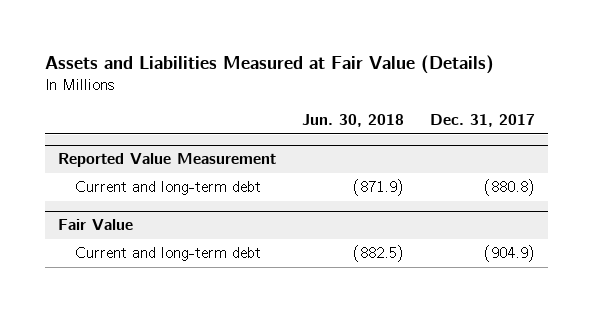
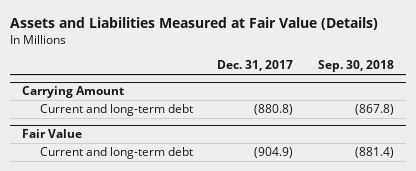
- | Jun. 30, 2018 | Dec. 31, 2017
+ | Dec. 31, 2017 | Sep. 30, 2018
- Reported Value Measurement
+ Carrying Amount

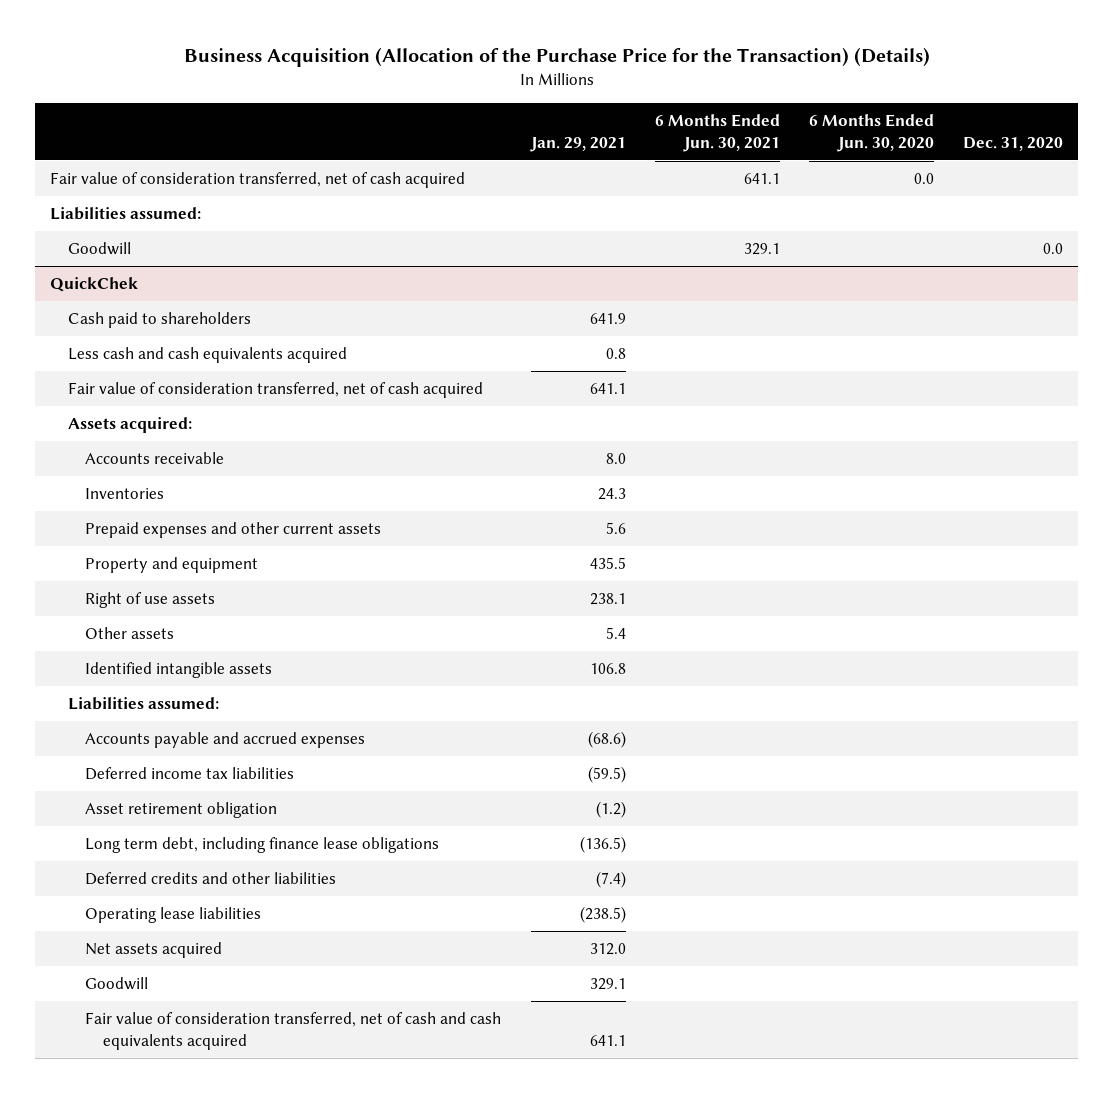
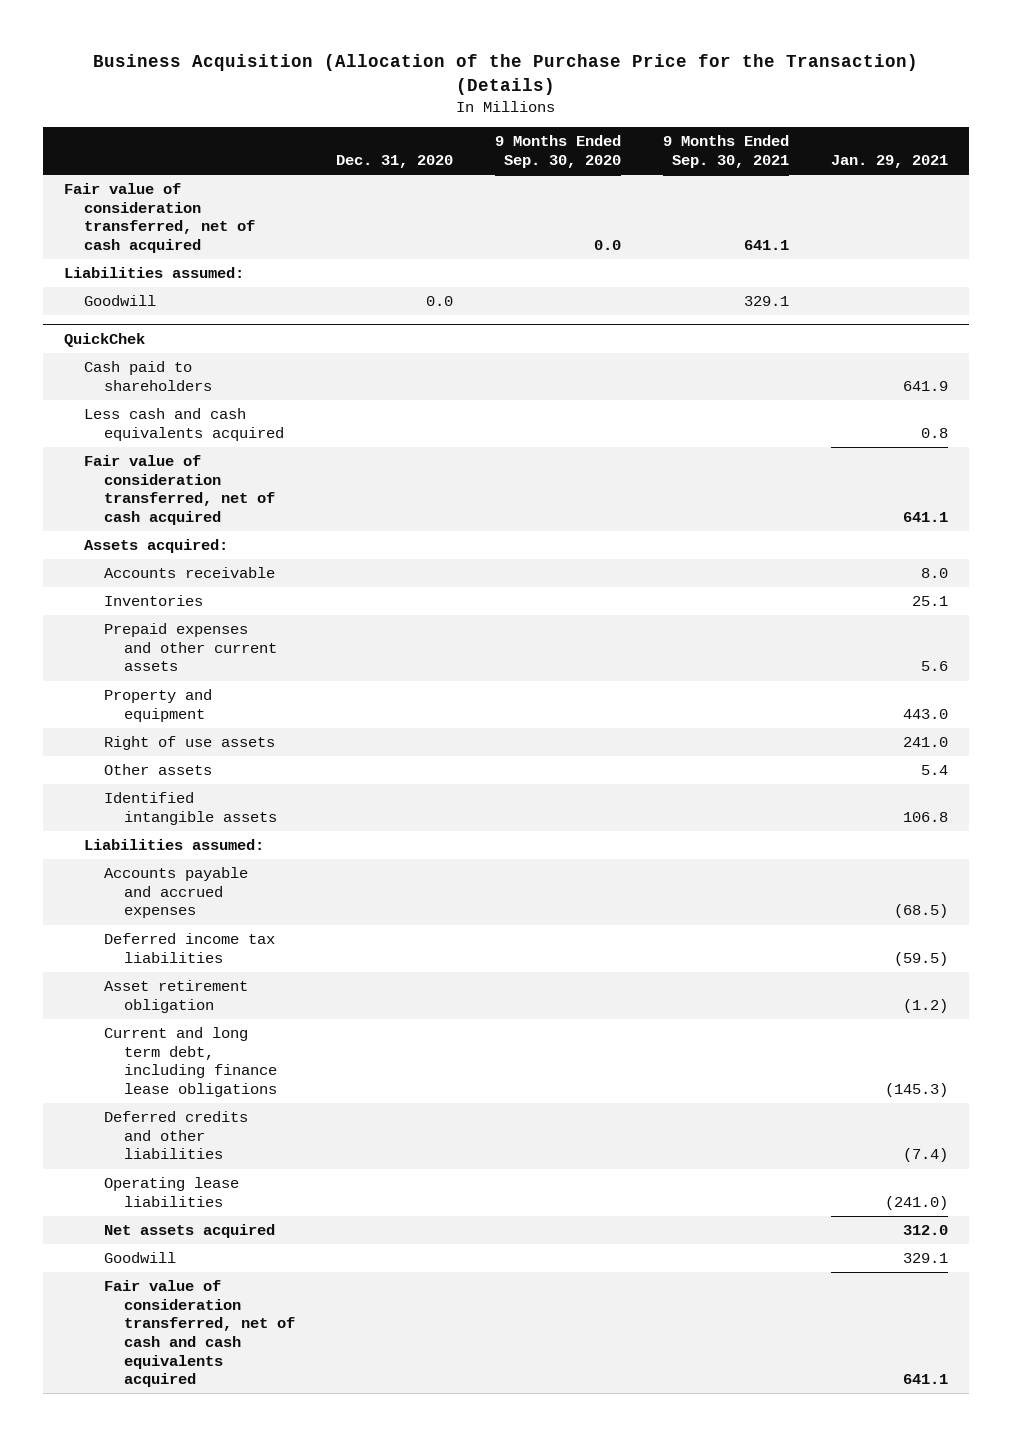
- | Jan. 29, 2021 | 6 Months Ended Jun. 30, 2021 | 6 Months Ended Jun. 30, 2020 | Dec. 31, 2020
+ | Dec. 31, 2020 | 9 Months Ended Sep. 30, 2020 | 9 Months Ended Sep. 30, 2021 | Jan. 29, 2021
@ QuickChek
- Inventories | 24.3 | | |
+ Inventories | | | | 25.1
- Property and equipment | 435.5 | | |
- Right of use assets | 238.1 | | |
+ Property and equipment | | | | 443.0
+ Right of use assets | | | | 241.0
- Accounts payable and accrued expenses | (68.6) | | |
+ Accounts payable and accrued expenses | | | | (68.5)
- Long term debt, including finance lease obligations | (136.5) | | |
+ Current and long term debt, including finance lease obligations | | | | (145.3)
- Operating lease liabilities | (238.5) | | |
+ Operating lease liabilities | | | | (241.0)

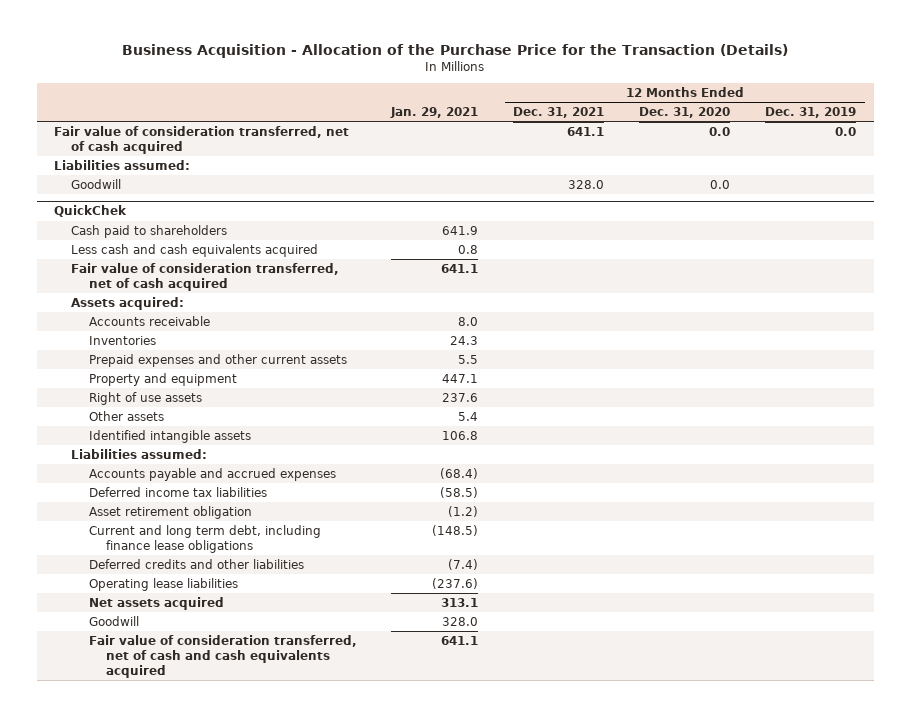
- Business Acquisition (Allocation of the Purchase Price for the Transaction) (Details)
+ Business Acquisition - Allocation of the Purchase Price for the Transaction (Details)
- | Dec. 31, 2020 | 9 Months Ended Sep. 30, 2020 | 9 Months Ended Sep. 30, 2021 | Jan. 29, 2021
+ | Jan. 29, 2021 | 12 Months Ended Dec. 31, 2021 | 12 Months Ended Dec. 31, 2020 | 12 Months Ended Dec. 31, 2019
@ QuickChek
- Inventories | | | | 25.1
- Prepaid expenses and other current assets | | | | 5.6
- Property and equipment | | | | 443.0
- Right of use assets | | | | 241.0
+ Inventories | 24.3 | | |
+ Prepaid expenses and other current assets | 5.5 | | |
+ Property and equipment | 447.1 | | |
+ Right of use assets | 237.6 | | |
- Accounts payable and accrued expenses | | | | (68.5)
- Deferred income tax liabilities | | | | (59.5)
+ Accounts payable and accrued expenses | (68.4) | | |
+ Deferred income tax liabilities | (58.5) | | |
- Current and long term debt, including finance lease obligations | | | | (145.3)
+ Current and long term debt, including finance lease obligations | (148.5) | | |
- Operating lease liabilities | | | | (241.0)
- Net assets acquired | | | | 312.0
- Goodwill | | | | 329.1
+ Operating lease liabilities | (237.6) | | |
+ Net assets acquired | 313.1 | | |
+ Goodwill | 328.0 | | |

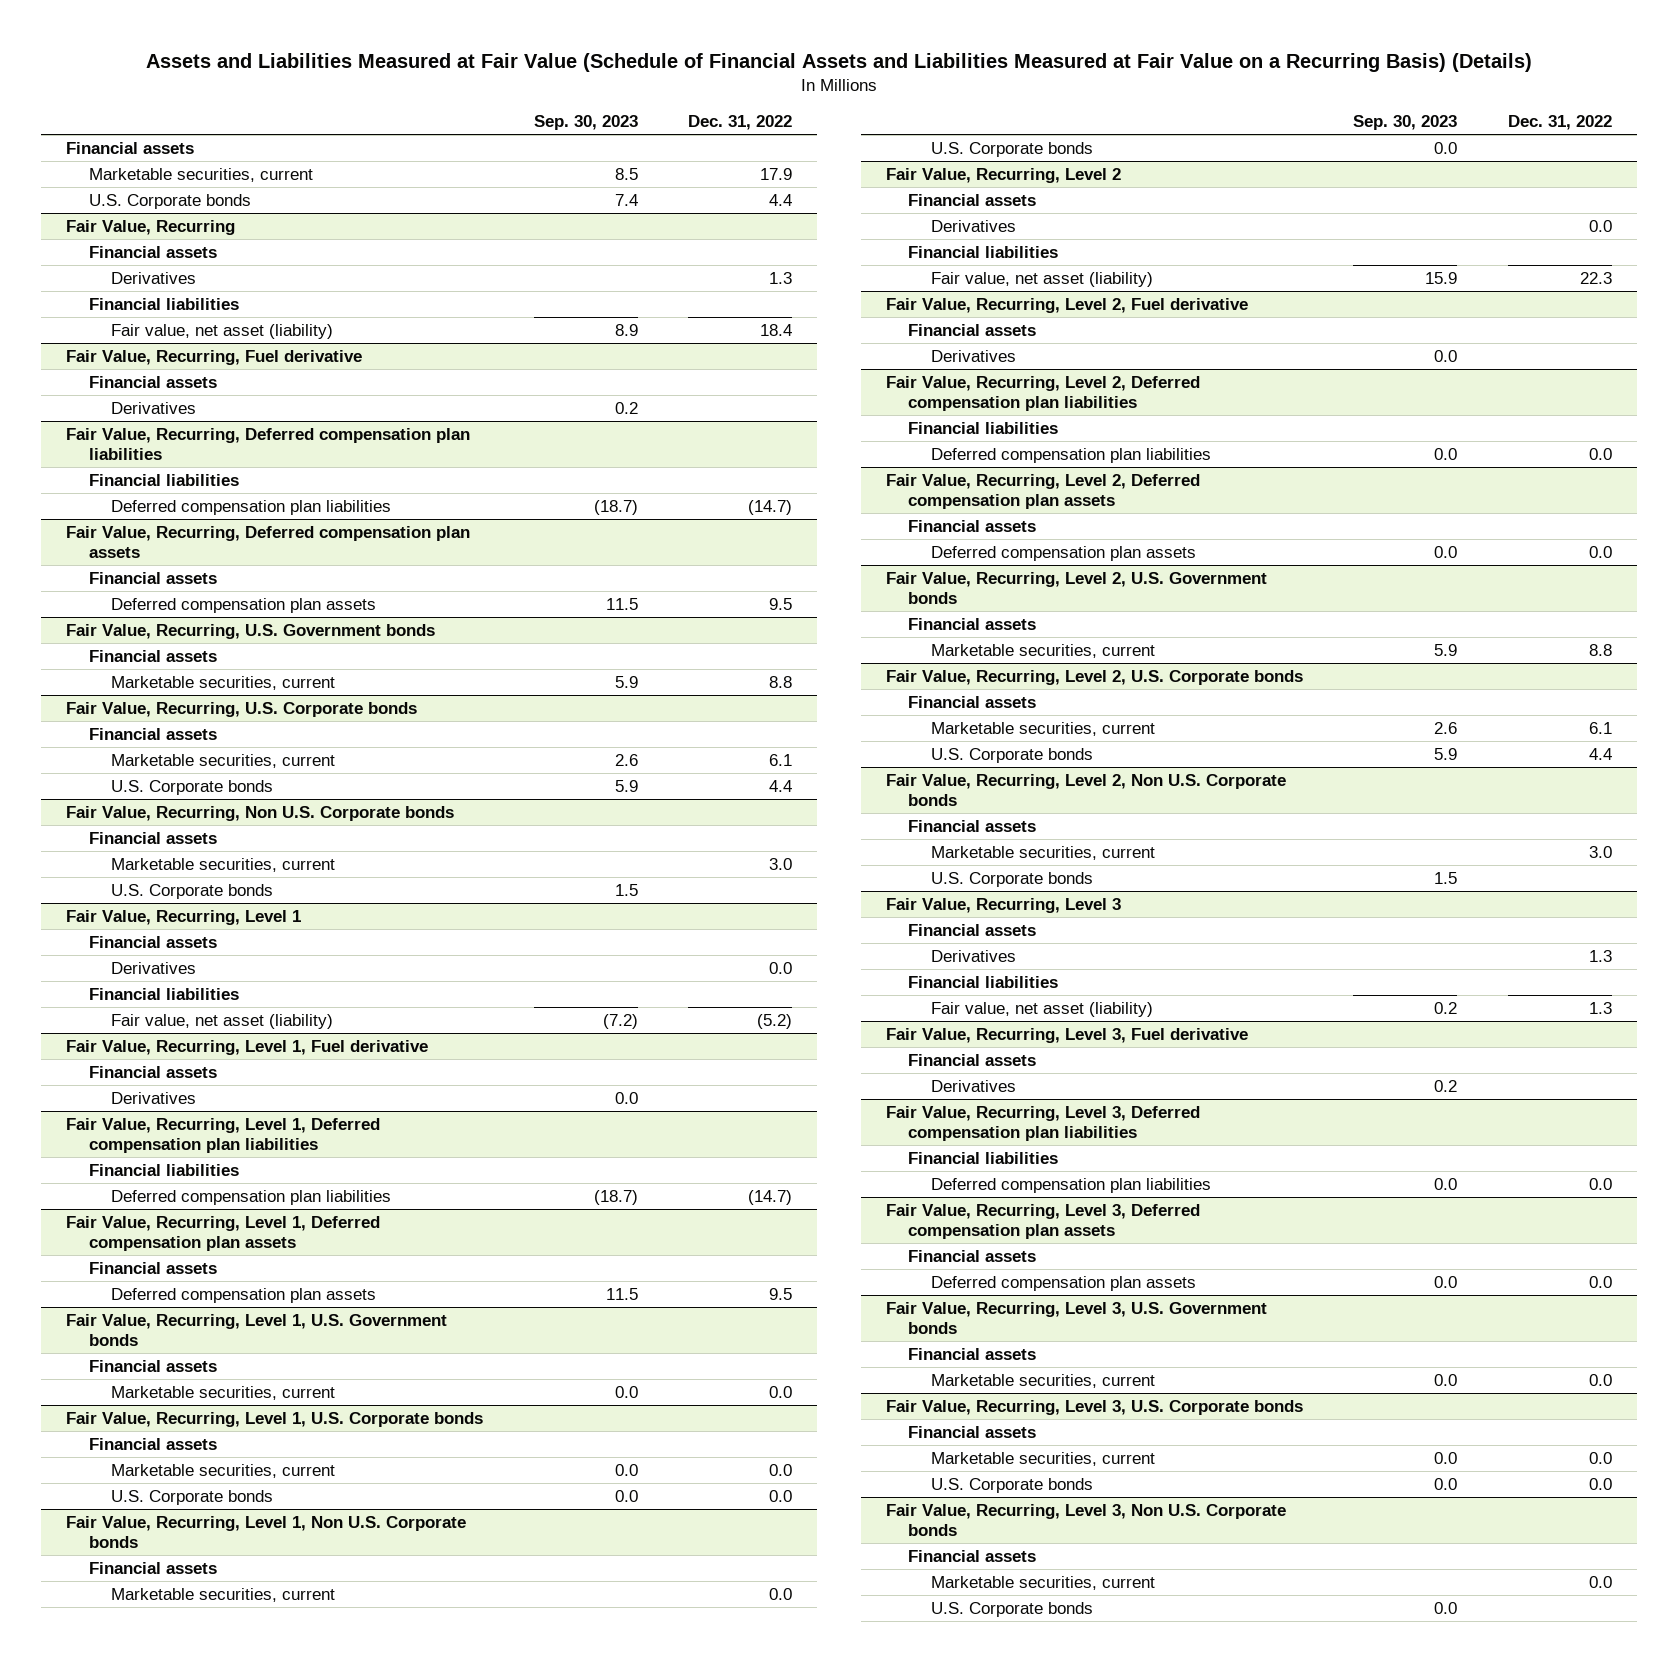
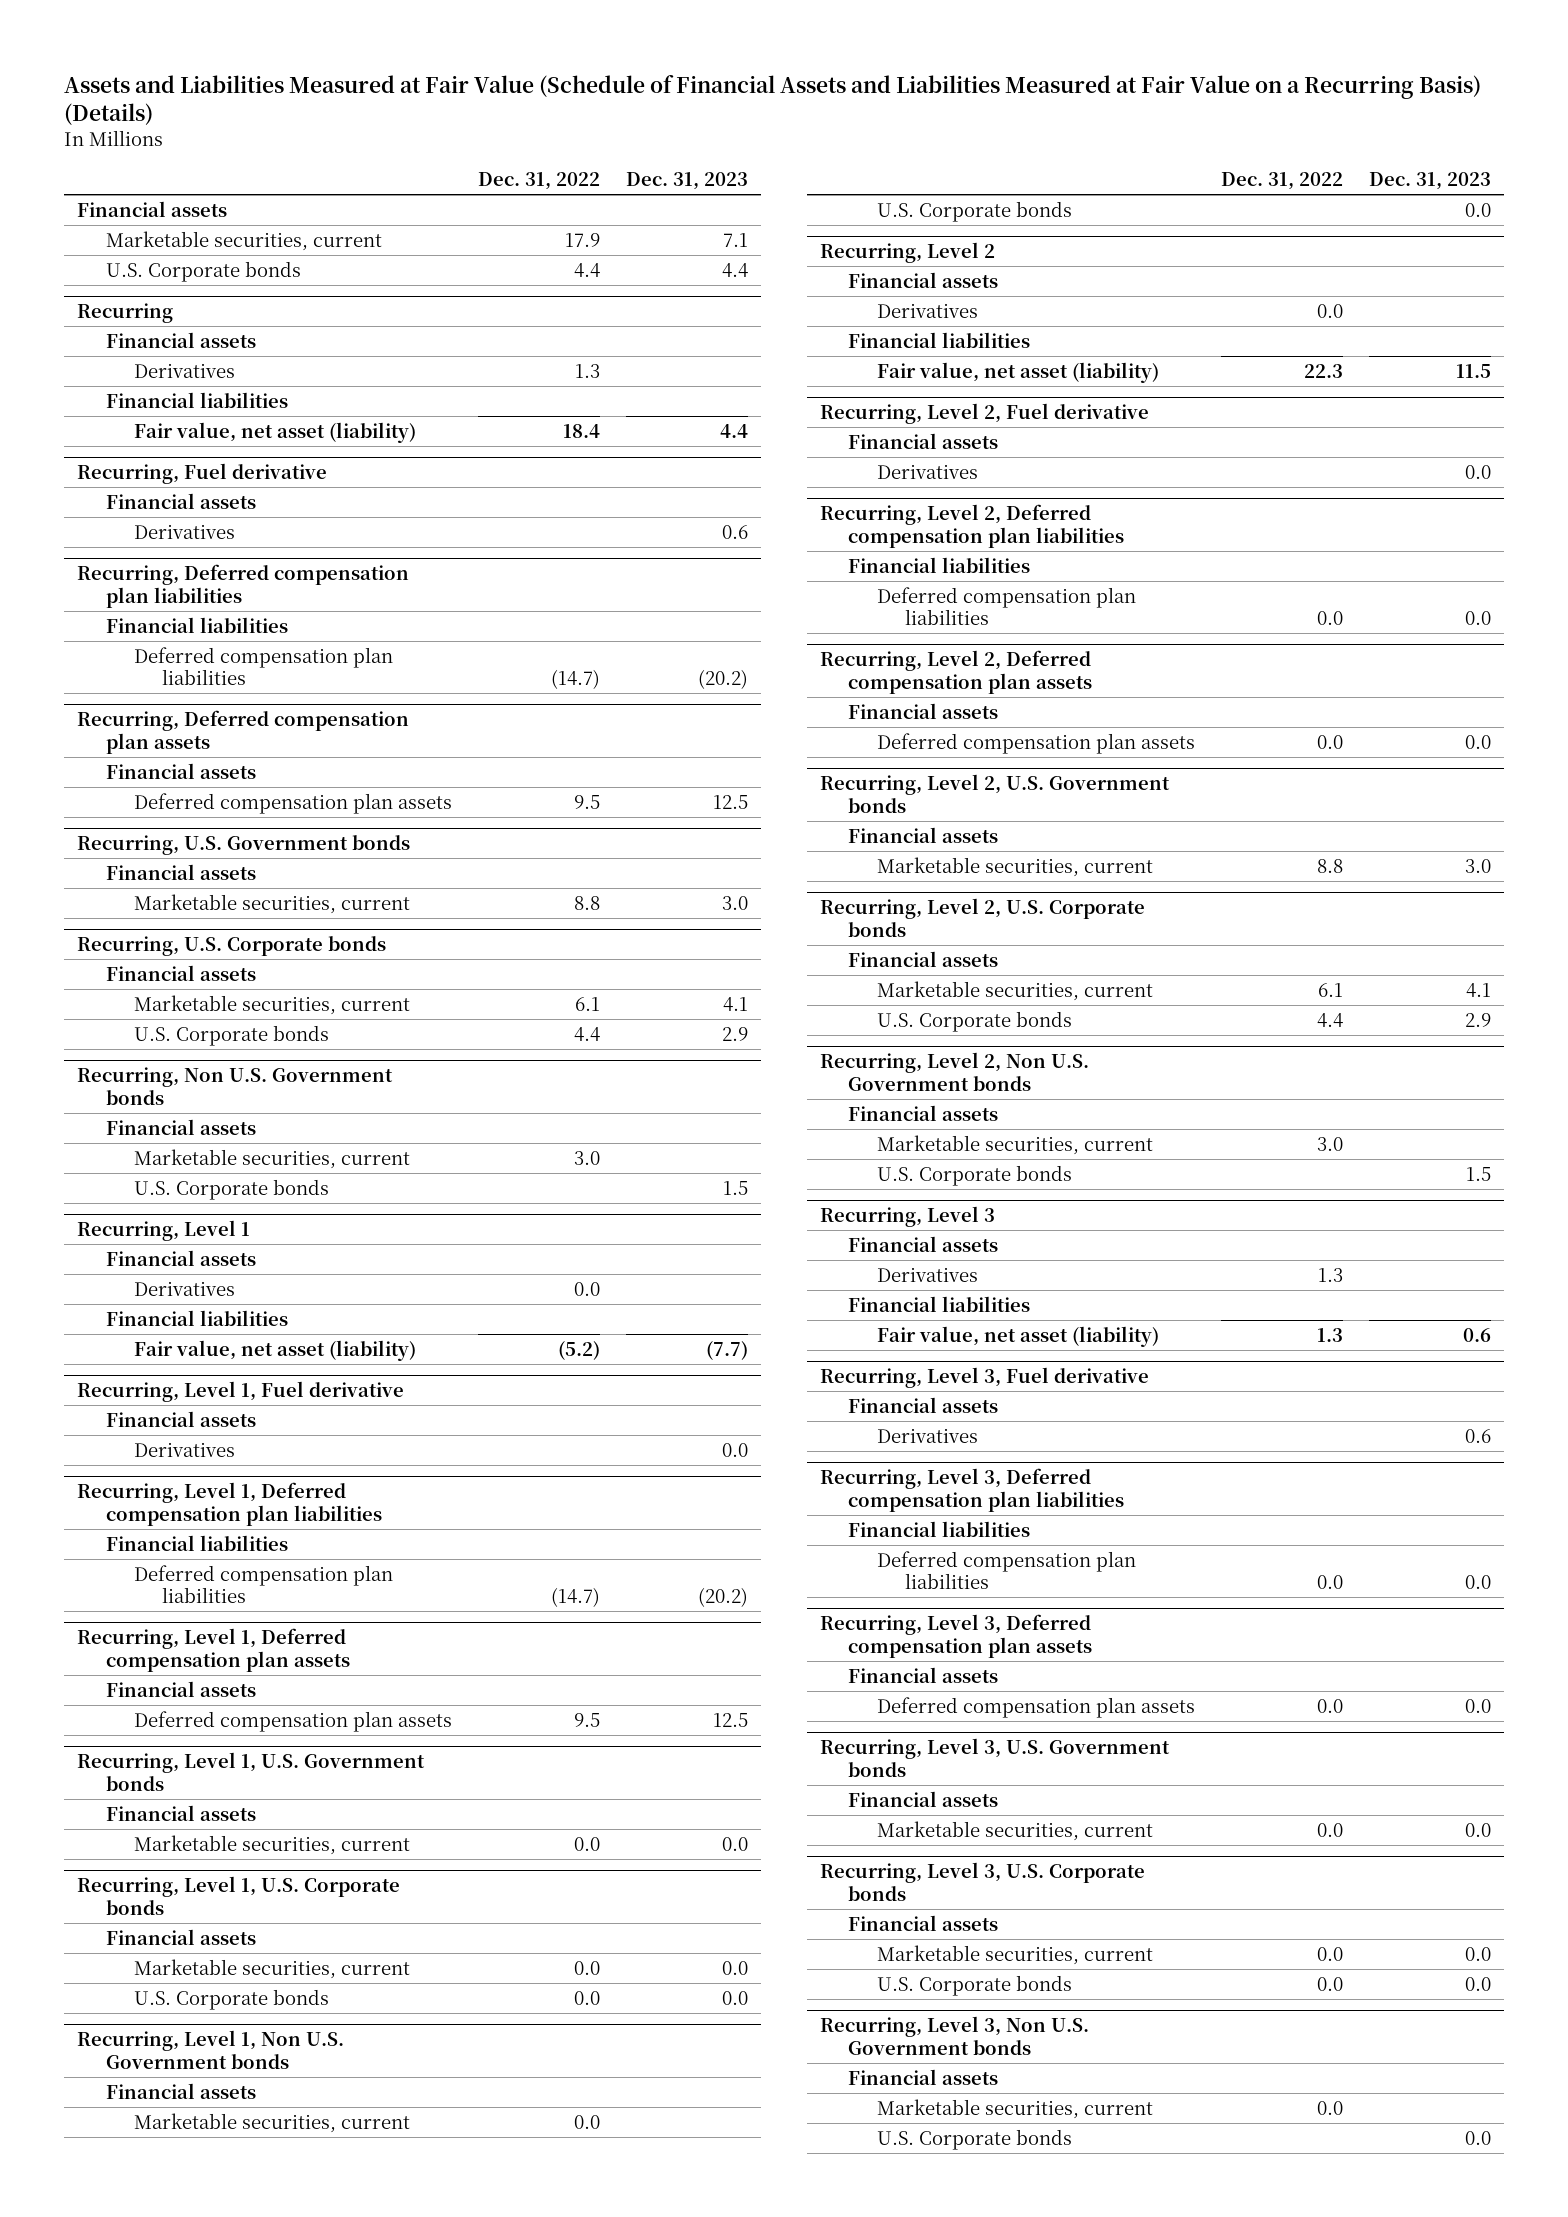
- | Sep. 30, 2023 | Dec. 31, 2022
+ | Dec. 31, 2022 | Dec. 31, 2023
- Fair Value, Recurring
+ Recurring
- Fair Value, Recurring, Fuel derivative
+ Recurring, Fuel derivative
- Fair Value, Recurring, Deferred compensation plan liabilities
+ Recurring, Deferred compensation plan liabilities
- Fair Value, Recurring, Deferred compensation plan assets
+ Recurring, Deferred compensation plan assets
- Fair Value, Recurring, U.S. Government bonds
+ Recurring, U.S. Government bonds
- Fair Value, Recurring, U.S. Corporate bonds
+ Recurring, U.S. Corporate bonds
- Fair Value, Recurring, Non U.S. Corporate bonds
+ Recurring, Non U.S. Government bonds
- Fair Value, Recurring, Level 1
+ Recurring, Level 1
- Fair Value, Recurring, Level 1, Fuel derivative
+ Recurring, Level 1, Fuel derivative
- Fair Value, Recurring, Level 1, Deferred compensation plan liabilities
+ Recurring, Level 1, Deferred compensation plan liabilities
- Fair Value, Recurring, Level 1, Deferred compensation plan assets
+ Recurring, Level 1, Deferred compensation plan assets
- Fair Value, Recurring, Level 1, U.S. Government bonds
+ Recurring, Level 1, U.S. Government bonds
- Fair Value, Recurring, Level 1, U.S. Corporate bonds
+ Recurring, Level 1, U.S. Corporate bonds
- Fair Value, Recurring, Level 1, Non U.S. Corporate bonds
+ Recurring, Level 1, Non U.S. Government bonds
- Fair Value, Recurring, Level 2
+ Recurring, Level 2
- Fair Value, Recurring, Level 2, Fuel derivative
+ Recurring, Level 2, Fuel derivative
- Fair Value, Recurring, Level 2, Deferred compensation plan liabilities
+ Recurring, Level 2, Deferred compensation plan liabilities
- Fair Value, Recurring, Level 2, Deferred compensation plan assets
+ Recurring, Level 2, Deferred compensation plan assets
- Fair Value, Recurring, Level 2, U.S. Government bonds
+ Recurring, Level 2, U.S. Government bonds
- Fair Value, Recurring, Level 2, U.S. Corporate bonds
+ Recurring, Level 2, U.S. Corporate bonds
- Fair Value, Recurring, Level 2, Non U.S. Corporate bonds
+ Recurring, Level 2, Non U.S. Government bonds
- Fair Value, Recurring, Level 3
+ Recurring, Level 3
- Fair Value, Recurring, Level 3, Fuel derivative
+ Recurring, Level 3, Fuel derivative
- Fair Value, Recurring, Level 3, Deferred compensation plan liabilities
+ Recurring, Level 3, Deferred compensation plan liabilities
- Fair Value, Recurring, Level 3, Deferred compensation plan assets
+ Recurring, Level 3, Deferred compensation plan assets
- Fair Value, Recurring, Level 3, U.S. Government bonds
+ Recurring, Level 3, U.S. Government bonds
- Fair Value, Recurring, Level 3, U.S. Corporate bonds
+ Recurring, Level 3, U.S. Corporate bonds
- Fair Value, Recurring, Level 3, Non U.S. Corporate bonds
+ Recurring, Level 3, Non U.S. Government bonds

